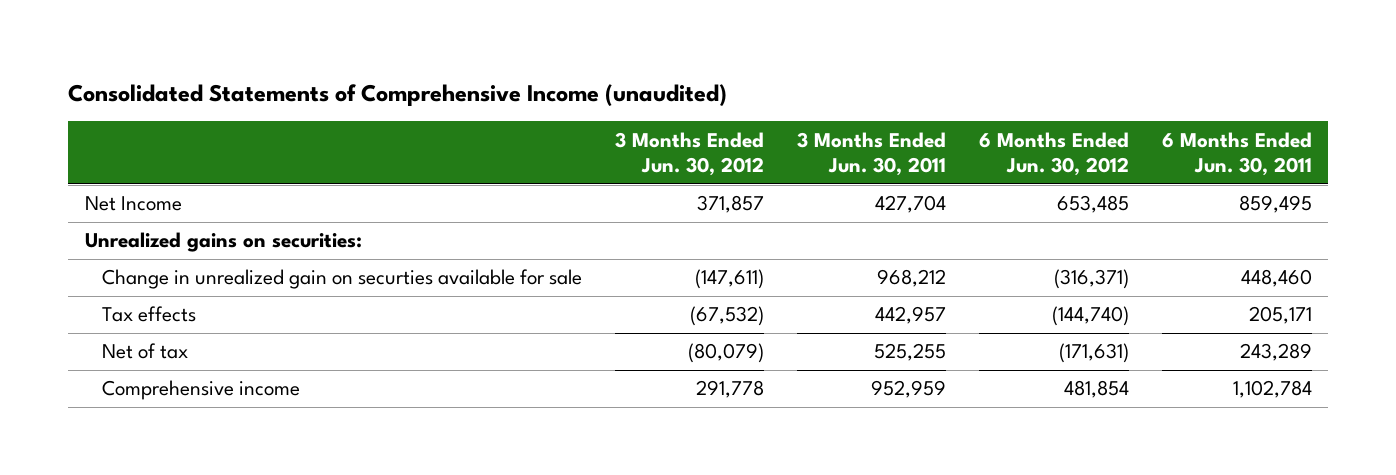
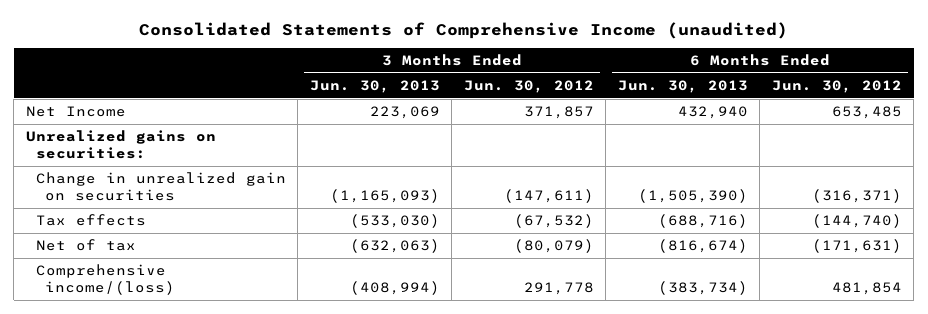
- | 3 Months Ended Jun. 30, 2012 | 3 Months Ended Jun. 30, 2011 | 6 Months Ended Jun. 30, 2012 | 6 Months Ended Jun. 30, 2011
+ | 3 Months Ended Jun. 30, 2013 | 3 Months Ended Jun. 30, 2012 | 6 Months Ended Jun. 30, 2013 | 6 Months Ended Jun. 30, 2012
- Change in unrealized gain on securties available for sale | (147,611) | 968,212 | (316,371) | 448,460
+ Change in unrealized gain on securities | (1,165,093) | (147,611) | (1,505,390) | (316,371)
- Comprehensive income | 291,778 | 952,959 | 481,854 | 1,102,784
+ Comprehensive income/(loss) | (408,994) | 291,778 | (383,734) | 481,854

